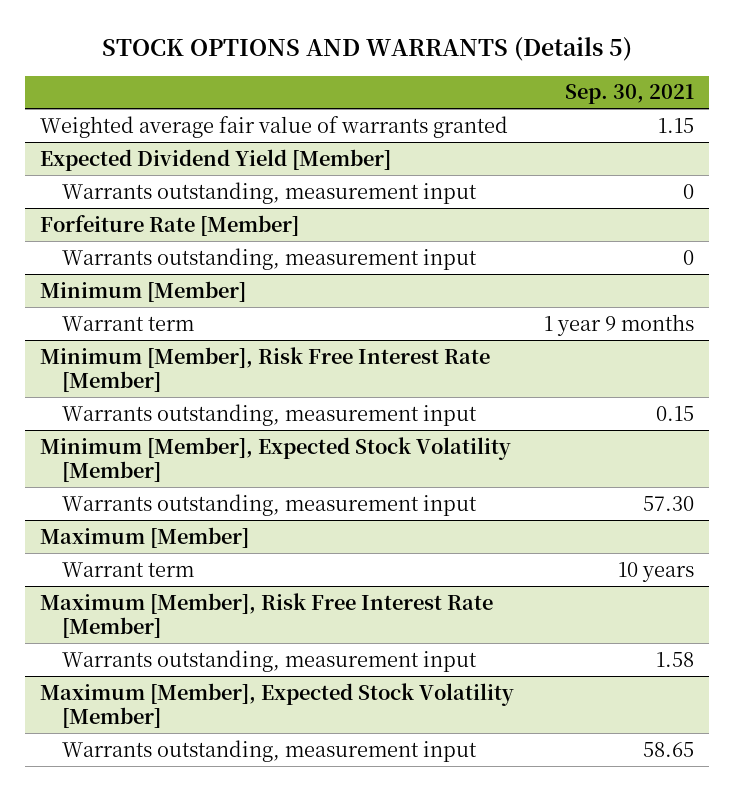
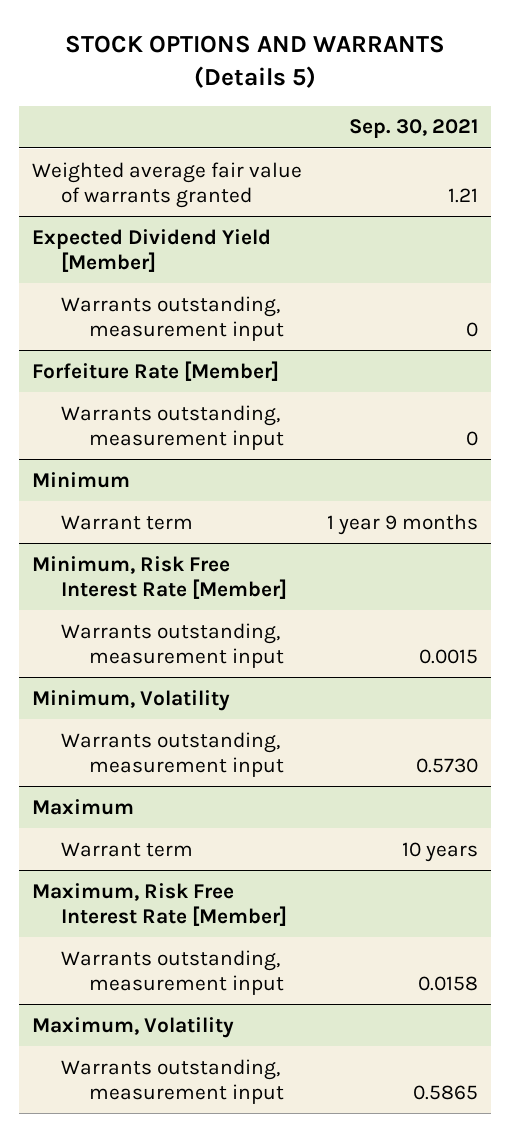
- Weighted average fair value of warrants granted | 1.15
+ Weighted average fair value of warrants granted | 1.21
- Minimum [Member]
+ Minimum
- Minimum [Member], Risk Free Interest Rate [Member]
- Warrants outstanding, measurement input | 0.15
- Minimum [Member], Expected Stock Volatility [Member]
- Warrants outstanding, measurement input | 57.30
- Maximum [Member]
+ Minimum, Risk Free Interest Rate [Member]
+ Warrants outstanding, measurement input | 0.0015
+ Minimum, Volatility
+ Warrants outstanding, measurement input | 0.5730
+ Maximum
- Maximum [Member], Risk Free Interest Rate [Member]
- Warrants outstanding, measurement input | 1.58
- Maximum [Member], Expected Stock Volatility [Member]
- Warrants outstanding, measurement input | 58.65
+ Maximum, Risk Free Interest Rate [Member]
+ Warrants outstanding, measurement input | 0.0158
+ Maximum, Volatility
+ Warrants outstanding, measurement input | 0.5865

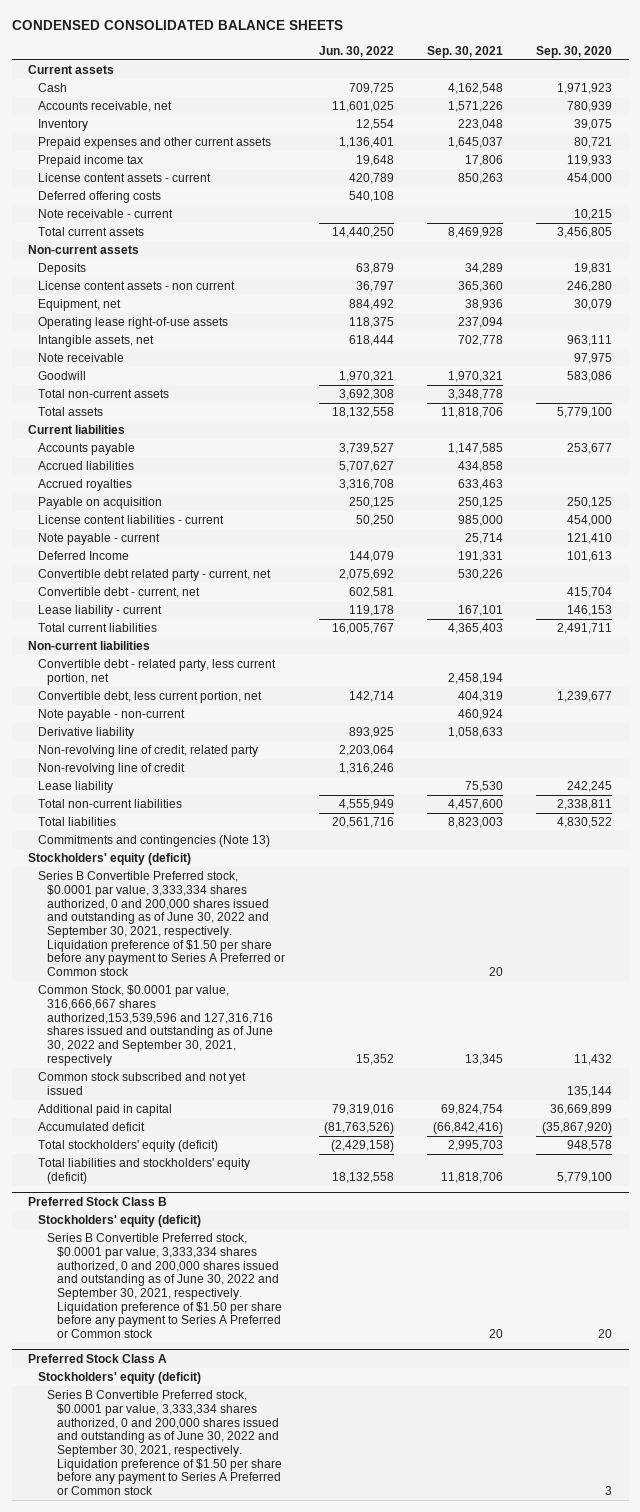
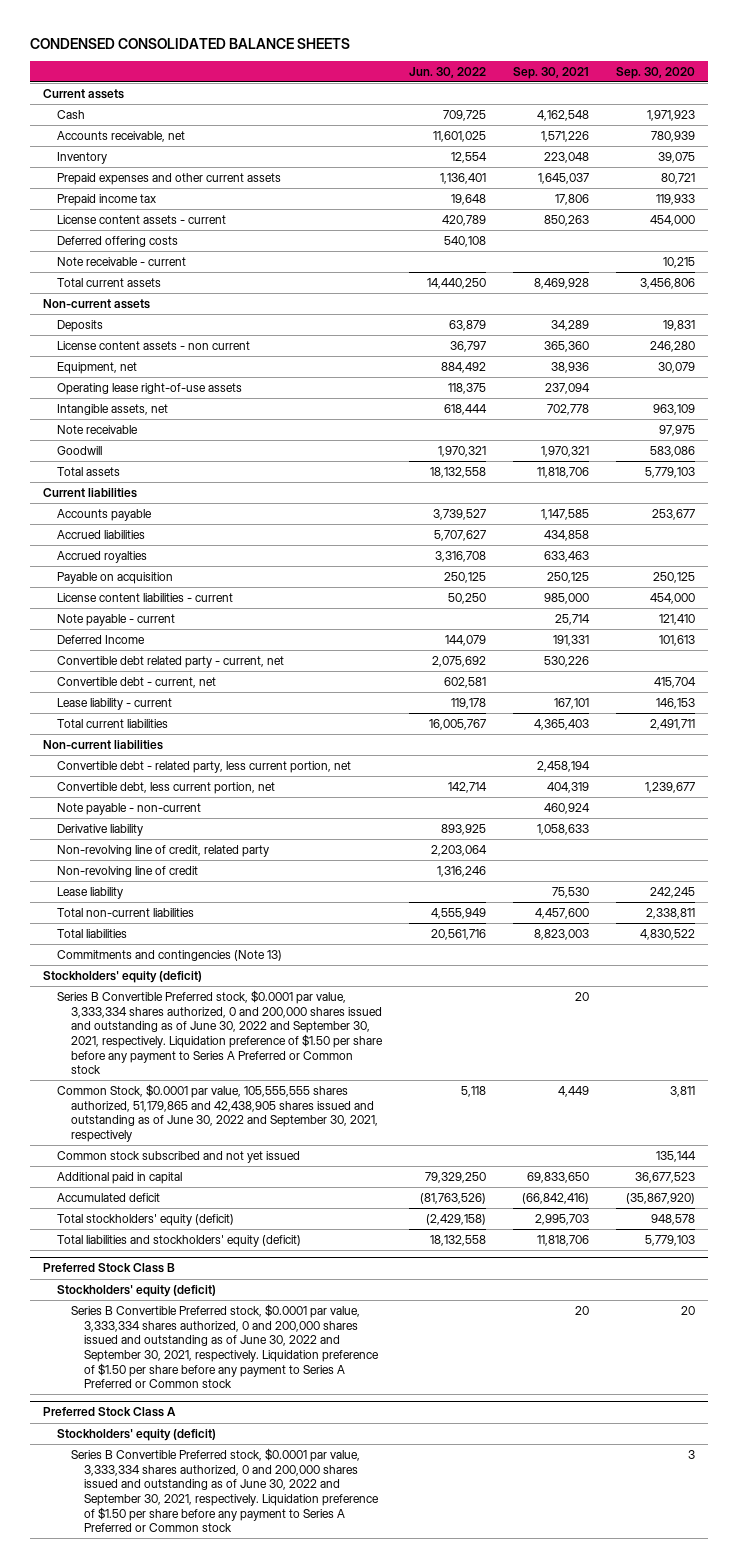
- Total current assets | 14,440,250 | 8,469,928 | 3,456,805
+ Total current assets | 14,440,250 | 8,469,928 | 3,456,806
- Intangible assets, net | 618,444 | 702,778 | 963,111
+ Intangible assets, net | 618,444 | 702,778 | 963,109
- Total non-current assets | 3,692,308 | 3,348,778 |
- Total assets | 18,132,558 | 11,818,706 | 5,779,100
+ Total assets | 18,132,558 | 11,818,706 | 5,779,103
- Common Stock, $0.0001 par value, 316,666,667 shares authorized,153,539,596 and 127,316,716 shares issued and outstanding as of June 30, 2022 and September 30, 2021, respectively | 15,352 | 13,345 | 11,432
+ Common Stock, $0.0001 par value, 105,555,555 shares authorized, 51,179,865 and 42,438,905 shares issued and outstanding as of June 30, 2022 and September 30, 2021, respectively | 5,118 | 4,449 | 3,811
- Additional paid in capital | 79,319,016 | 69,824,754 | 36,669,899
+ Additional paid in capital | 79,329,250 | 69,833,650 | 36,677,523
- Total liabilities and stockholders' equity (deficit) | 18,132,558 | 11,818,706 | 5,779,100
+ Total liabilities and stockholders' equity (deficit) | 18,132,558 | 11,818,706 | 5,779,103

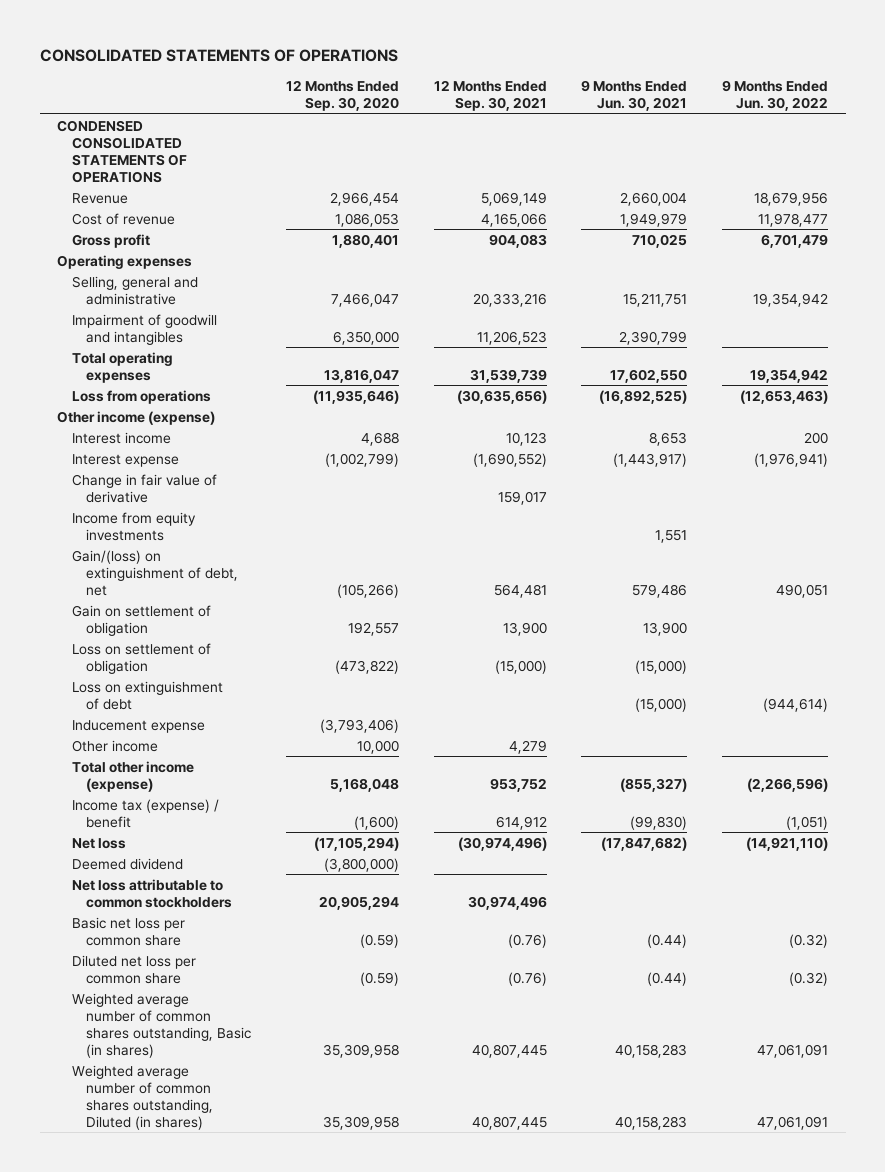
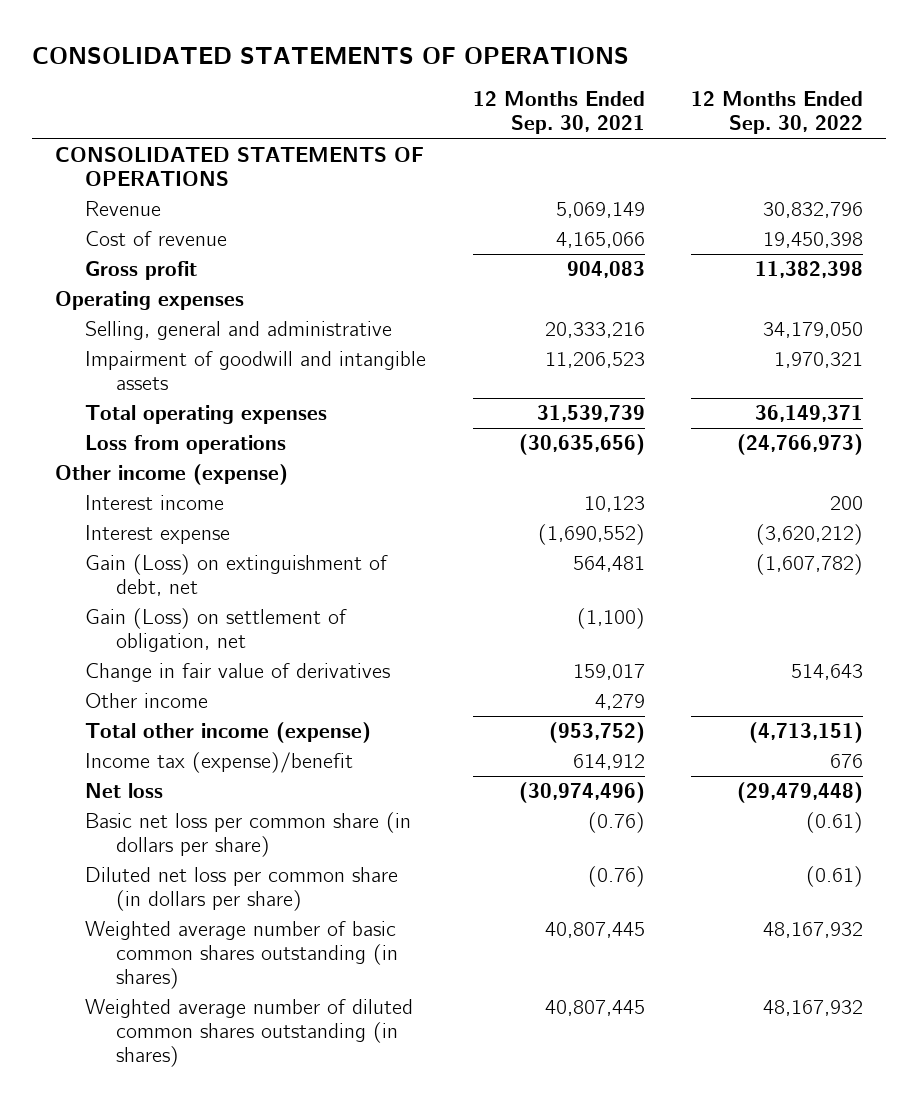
- | 12 Months Ended Sep. 30, 2020 | 12 Months Ended Sep. 30, 2021 | 9 Months Ended Jun. 30, 2021 | 9 Months Ended Jun. 30, 2022
+ | 12 Months Ended Sep. 30, 2021 | 12 Months Ended Sep. 30, 2022
- CONDENSED CONSOLIDATED STATEMENTS OF OPERATIONS
+ CONSOLIDATED STATEMENTS OF OPERATIONS
- Impairment of goodwill and intangibles | 6,350,000 | 11,206,523 | 2,390,799 |
+ Impairment of goodwill and intangible assets | 11,206,523 | 1,970,321
- Change in fair value of derivative | | 159,017 | |
- Income from equity investments | | | 1,551 |
- Gain/(loss) on extinguishment of debt, net | (105,266) | 564,481 | 579,486 | 490,051
- Gain on settlement of obligation | 192,557 | 13,900 | 13,900 |
- Loss on settlement of obligation | (473,822) | (15,000) | (15,000) |
- Loss on extinguishment of debt | | | (15,000) | (944,614)
- Inducement expense | (3,793,406) | | |
+ Gain (Loss) on extinguishment of debt, net | 564,481 | (1,607,782)
+ Gain (Loss) on settlement of obligation, net | (1,100) |
+ Change in fair value of derivatives | 159,017 | 514,643
- Total other income (expense) | 5,168,048 | 953,752 | (855,327) | (2,266,596)
- Income tax (expense) / benefit | (1,600) | 614,912 | (99,830) | (1,051)
+ Total other income (expense) | (953,752) | (4,713,151)
+ Income tax (expense)/benefit | 614,912 | 676
- Deemed dividend | (3,800,000) | | |
- Net loss attributable to common stockholders | 20,905,294 | 30,974,496 | |
- Basic net loss per common share | (0.59) | (0.76) | (0.44) | (0.32)
- Diluted net loss per common share | (0.59) | (0.76) | (0.44) | (0.32)
- Weighted average number of common shares outstanding, Basic (in shares) | 35,309,958 | 40,807,445 | 40,158,283 | 47,061,091
- Weighted average number of common shares outstanding, Diluted (in shares) | 35,309,958 | 40,807,445 | 40,158,283 | 47,061,091
+ Basic net loss per common share (in dollars per share) | (0.76) | (0.61)
+ Diluted net loss per common share (in dollars per share) | (0.76) | (0.61)
+ Weighted average number of basic common shares outstanding (in shares) | 40,807,445 | 48,167,932
+ Weighted average number of diluted common shares outstanding (in shares) | 40,807,445 | 48,167,932

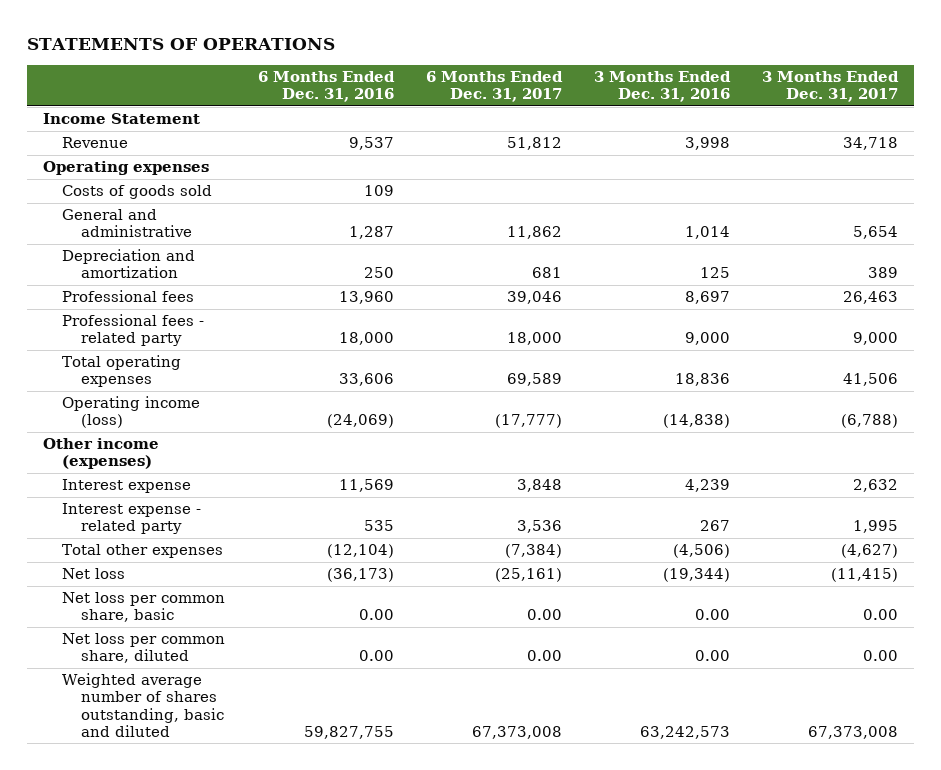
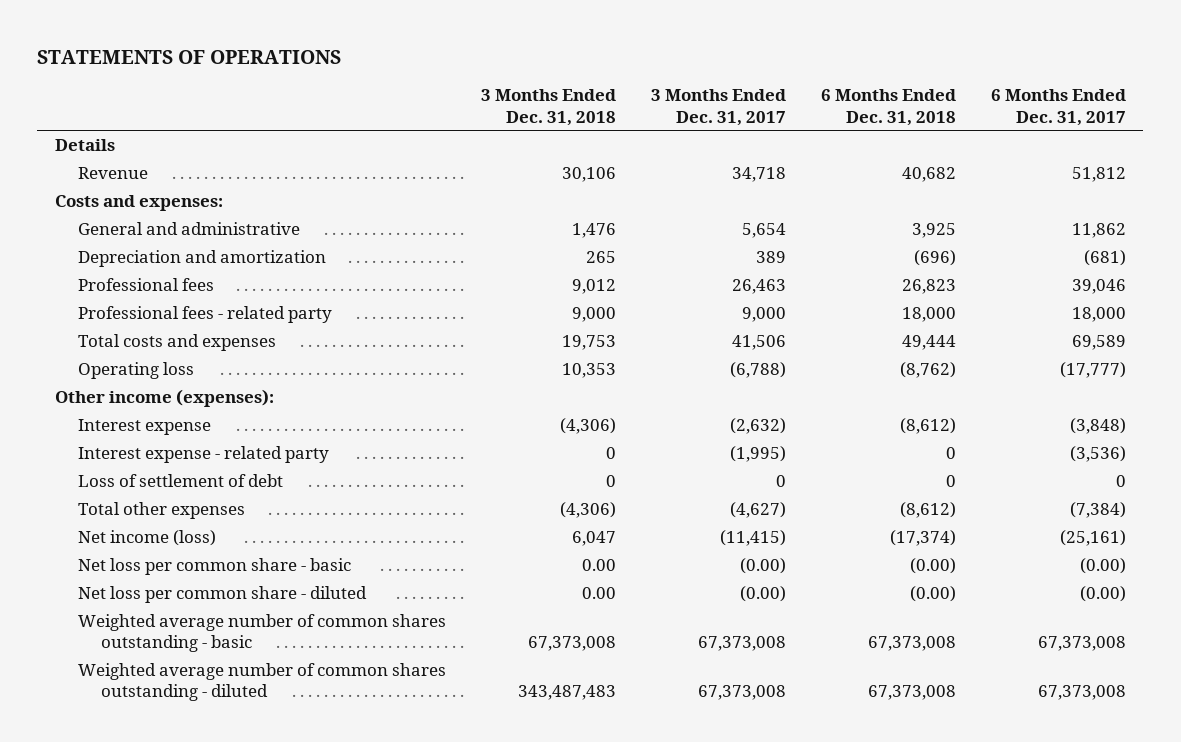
- | 6 Months Ended Dec. 31, 2016 | 6 Months Ended Dec. 31, 2017 | 3 Months Ended Dec. 31, 2016 | 3 Months Ended Dec. 31, 2017
+ | 3 Months Ended Dec. 31, 2018 | 3 Months Ended Dec. 31, 2017 | 6 Months Ended Dec. 31, 2018 | 6 Months Ended Dec. 31, 2017
- Income Statement
+ Details
- Operating expenses
- Costs of goods sold | 109 | | |
+ Costs and expenses:
- Depreciation and amortization | 250 | 681 | 125 | 389
+ Depreciation and amortization | 265 | 389 | (696) | (681)
- Total operating expenses | 33,606 | 69,589 | 18,836 | 41,506
- Operating income (loss) | (24,069) | (17,777) | (14,838) | (6,788)
- Other income (expenses)
- Interest expense | 11,569 | 3,848 | 4,239 | 2,632
- Interest expense - related party | 535 | 3,536 | 267 | 1,995
+ Total costs and expenses | 19,753 | 41,506 | 49,444 | 69,589
+ Operating loss | 10,353 | (6,788) | (8,762) | (17,777)
+ Other income (expenses):
+ Interest expense | (4,306) | (2,632) | (8,612) | (3,848)
+ Interest expense - related party | 0 | (1,995) | 0 | (3,536)
+ Loss of settlement of debt | 0 | 0 | 0 | 0
- Net loss | (36,173) | (25,161) | (19,344) | (11,415)
- Net loss per common share, basic | 0.00 | 0.00 | 0.00 | 0.00
- Net loss per common share, diluted | 0.00 | 0.00 | 0.00 | 0.00
- Weighted average number of shares outstanding, basic and diluted | 59,827,755 | 67,373,008 | 63,242,573 | 67,373,008
+ Net income (loss) | 6,047 | (11,415) | (17,374) | (25,161)
+ Net loss per common share - basic | 0.00 | (0.00) | (0.00) | (0.00)
+ Net loss per common share - diluted | 0.00 | (0.00) | (0.00) | (0.00)
+ Weighted average number of common shares outstanding - basic | 67,373,008 | 67,373,008 | 67,373,008 | 67,373,008
+ Weighted average number of common shares outstanding - diluted | 343,487,483 | 67,373,008 | 67,373,008 | 67,373,008

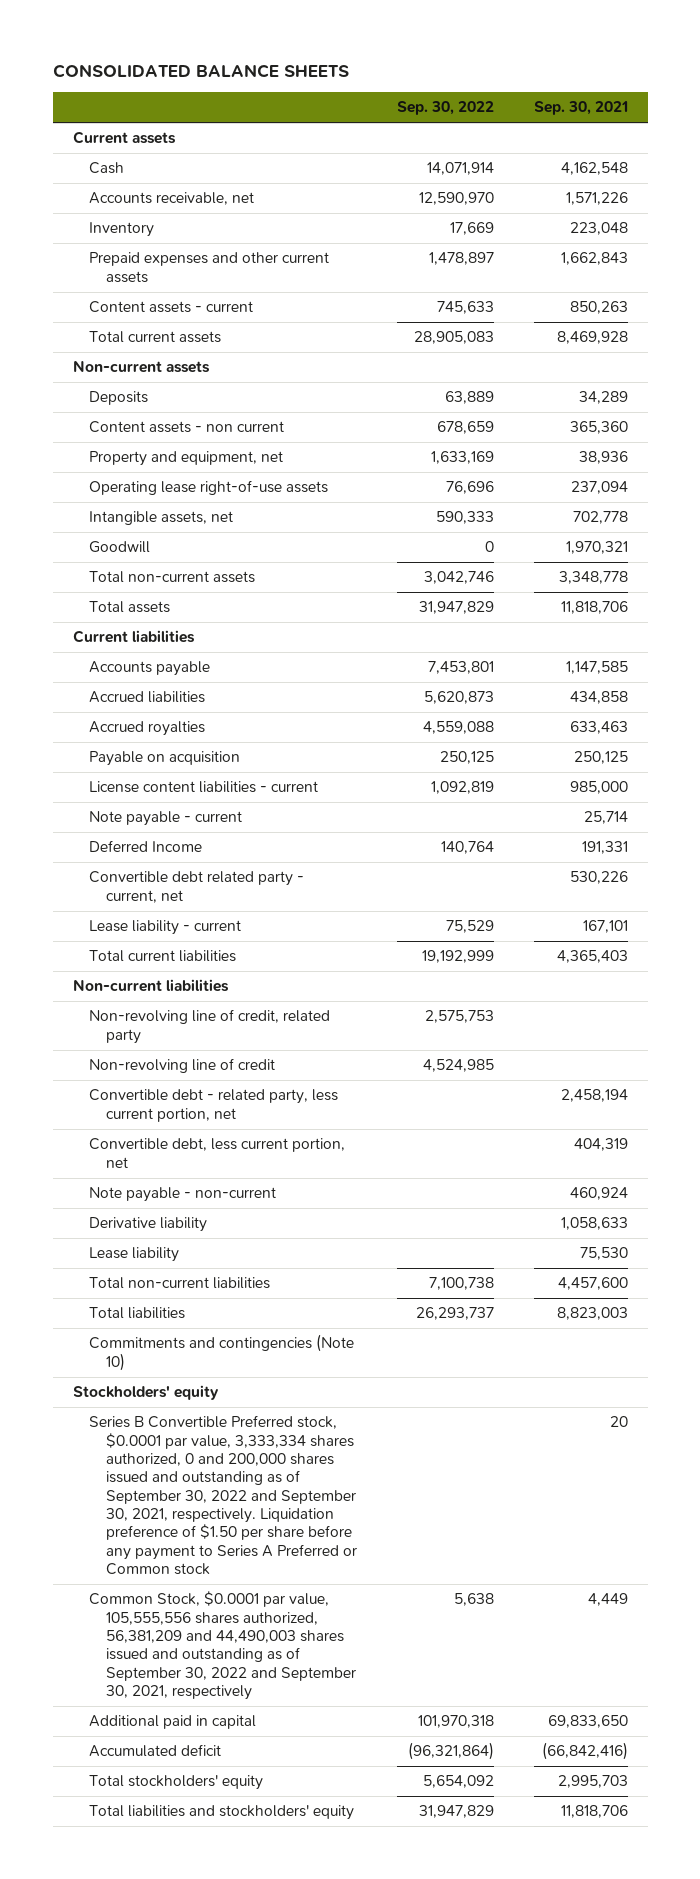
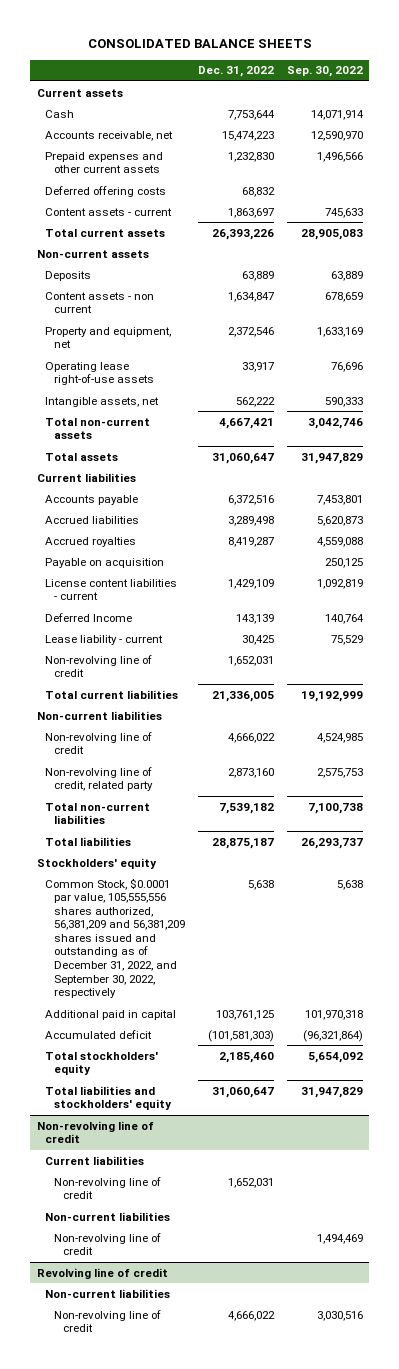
- | Sep. 30, 2022 | Sep. 30, 2021
+ | Dec. 31, 2022 | Sep. 30, 2022
- Inventory | 17,669 | 223,048
- Prepaid expenses and other current assets | 1,478,897 | 1,662,843
+ Prepaid expenses and other current assets | 1,232,830 | 1,496,566
+ Deferred offering costs | 68,832 |
- Goodwill | 0 | 1,970,321
- Note payable - current | | 25,714
- Convertible debt related party - current, net | | 530,226
+ Non-revolving line of credit | 1,652,031 |
- Convertible debt - related party, less current portion, net | | 2,458,194
- Convertible debt, less current portion, net | | 404,319
- Note payable - non-current | | 460,924
- Derivative liability | | 1,058,633
- Lease liability | | 75,530
moved down: Non-revolving line of credit, related party | 2,873,160 | 2,575,753
- Commitments and contingencies (Note 10)
- Series B Convertible Preferred stock, $0.0001 par value, 3,333,334 shares authorized, 0 and 200,000 shares issued and outstanding as of September 30, 2022 and September 30, 2021, respectively. Liquidation preference of $1.50 per share before any payment to Series A Preferred or Common stock | | 20
- Common Stock, $0.0001 par value, 105,555,556 shares authorized, 56,381,209 and 44,490,003 shares issued and outstanding as of September 30, 2022 and September 30, 2021, respectively | 5,638 | 4,449
+ Common Stock, $0.0001 par value, 105,555,556 shares authorized, 56,381,209 and 56,381,209 shares issued and outstanding as of December 31, 2022, and September 30, 2022, respectively | 5,638 | 5,638
+ Non-revolving line of credit
+ Current liabilities
+ Non-revolving line of credit | 1,652,031 |
+ Non-current liabilities
+ Non-revolving line of credit | | 1,494,469
+ Revolving line of credit
+ Non-current liabilities
+ Non-revolving line of credit | 4,666,022 | 3,030,516

